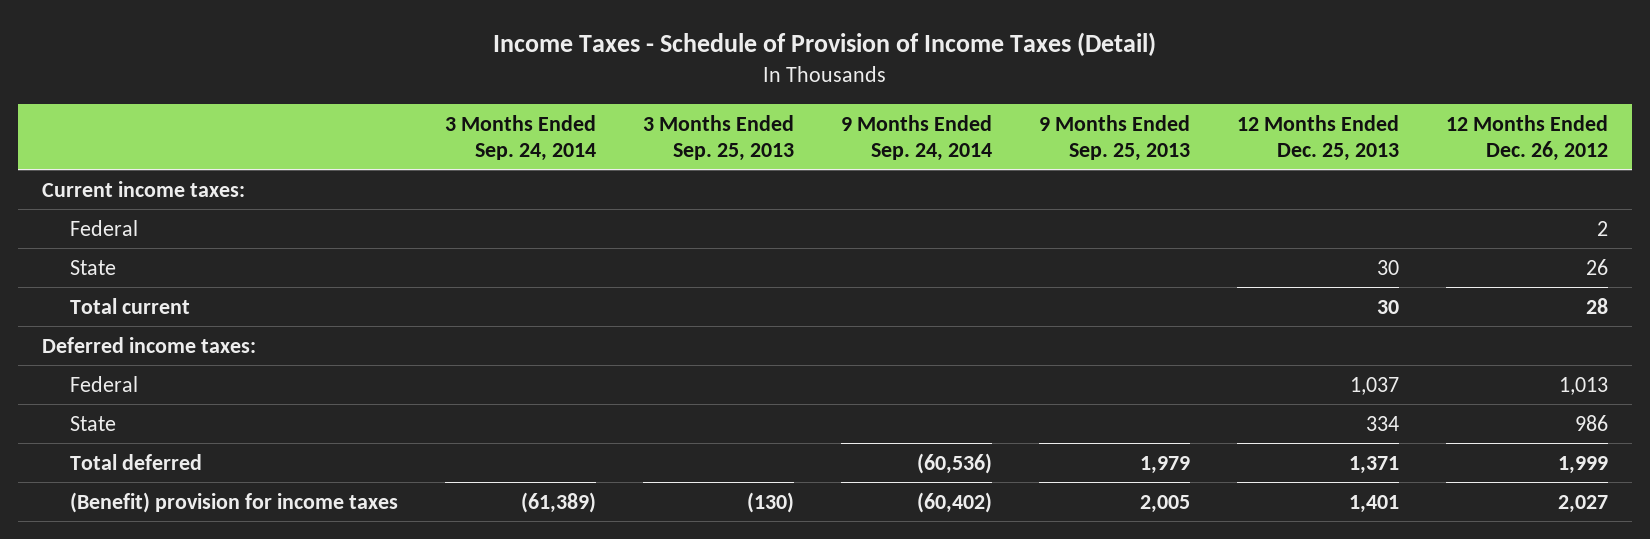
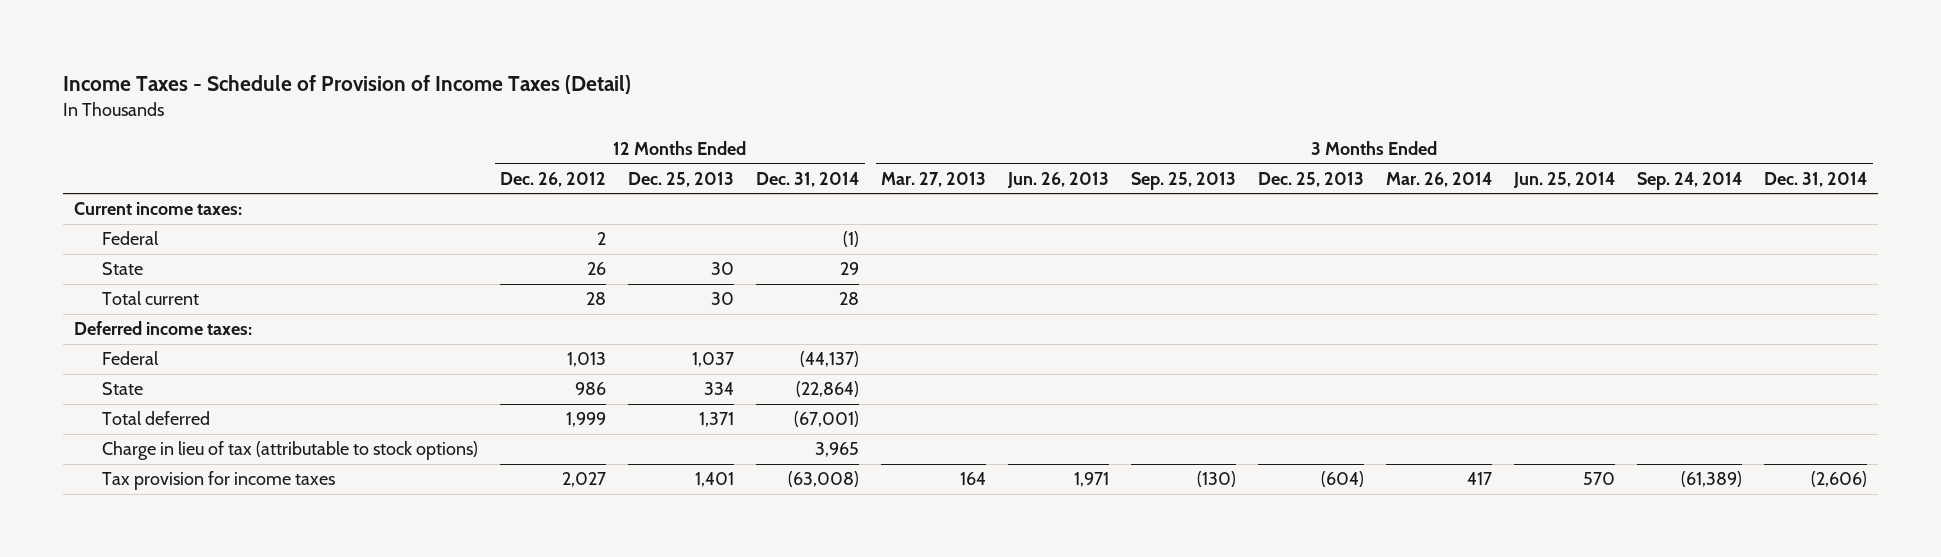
- | 3 Months Ended Sep. 24, 2014 | 3 Months Ended Sep. 25, 2013 | 9 Months Ended Sep. 24, 2014 | 9 Months Ended Sep. 25, 2013 | 12 Months Ended Dec. 25, 2013 | 12 Months Ended Dec. 26, 2012
+ | 12 Months Ended Dec. 26, 2012 | 12 Months Ended Dec. 25, 2013 | 12 Months Ended Dec. 31, 2014 | 3 Months Ended Mar. 27, 2013 | 3 Months Ended Jun. 26, 2013 | 3 Months Ended Sep. 25, 2013 | 3 Months Ended Dec. 25, 2013 | 3 Months Ended Mar. 26, 2014 | 3 Months Ended Jun. 25, 2014 | 3 Months Ended Sep. 24, 2014 | 3 Months Ended Dec. 31, 2014
- (Benefit) provision for income taxes | (61,389) | (130) | (60,402) | 2,005 | 1,401 | 2,027
+ Charge in lieu of tax (attributable to stock options) | | | 3,965 | | | | | | | |
+ Tax provision for income taxes | 2,027 | 1,401 | (63,008) | 164 | 1,971 | (130) | (604) | 417 | 570 | (61,389) | (2,606)

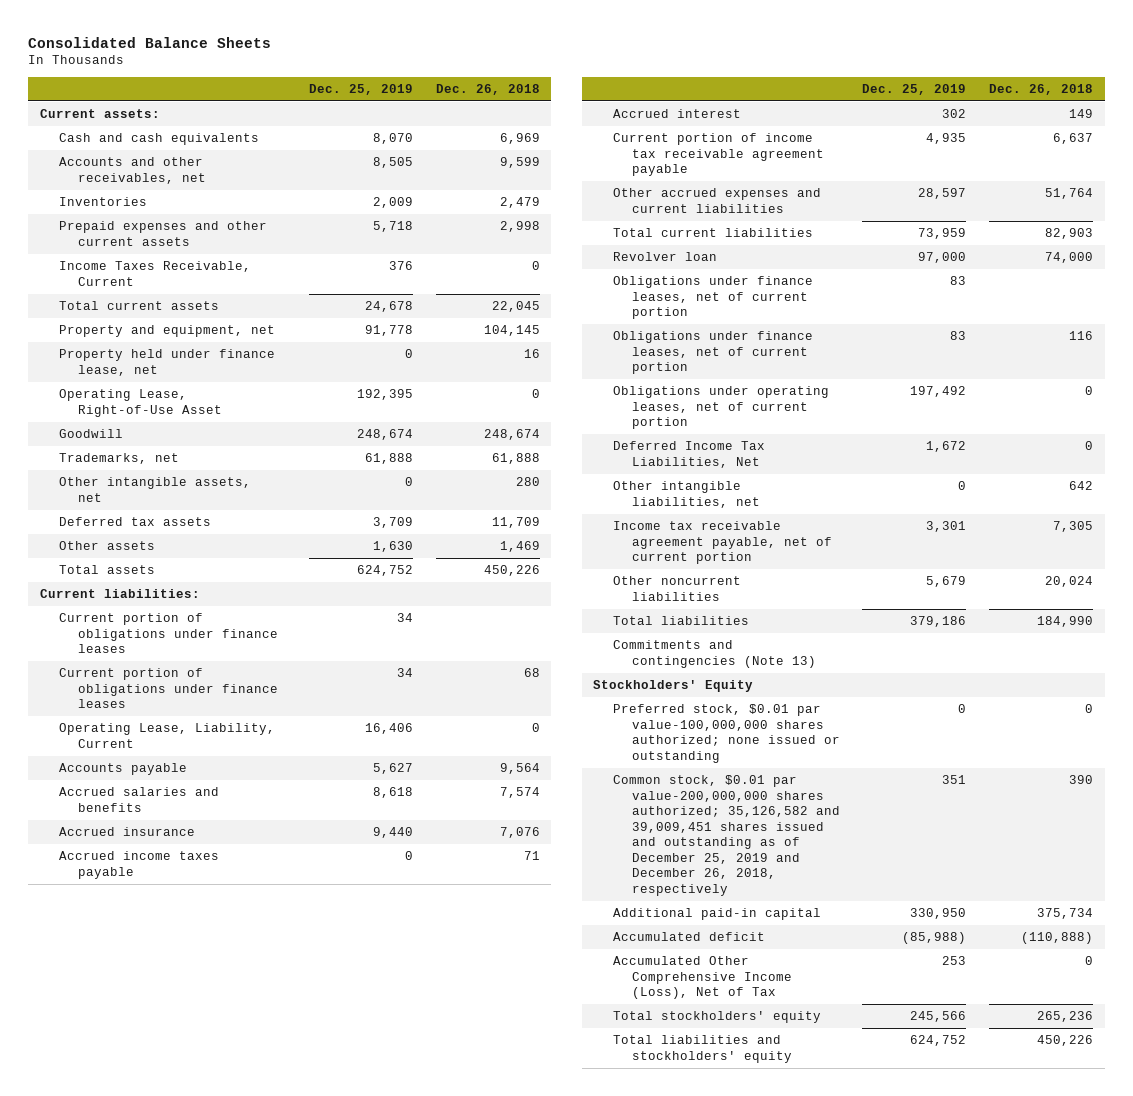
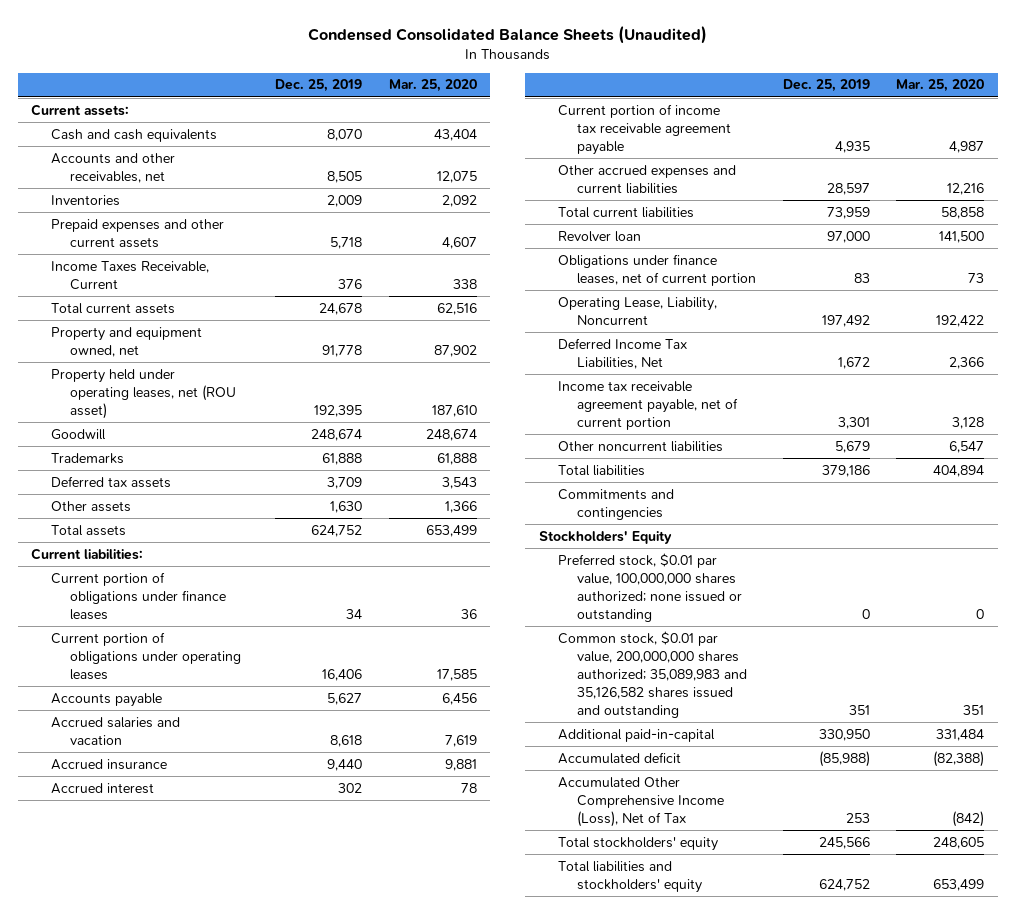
- Consolidated Balance Sheets
+ Condensed Consolidated Balance Sheets (Unaudited)
- | Dec. 25, 2019 | Dec. 26, 2018
+ | Dec. 25, 2019 | Mar. 25, 2020
- Property and equipment, net | 91,778 | 104,145
- Property held under finance lease, net | 0 | 16
- Operating Lease, Right-of-Use Asset | 192,395 | 0
+ Property and equipment owned, net | 91,778 | 87,902
+ Property held under operating leases, net (ROU asset) | 192,395 | 187,610
- Trademarks, net | 61,888 | 61,888
- Other intangible assets, net | 0 | 280
+ Trademarks | 61,888 | 61,888
- Current portion of obligations under finance leases | 34 | 68
- Operating Lease, Liability, Current | 16,406 | 0
+ Current portion of obligations under operating leases | 16,406 | 17,585
- Accrued salaries and benefits | 8,618 | 7,574
+ Accrued salaries and vacation | 8,618 | 7,619
- Accrued income taxes payable | 0 | 71
- Obligations under finance leases, net of current portion | 83 | 116
- Obligations under operating leases, net of current portion | 197,492 | 0
+ Operating Lease, Liability, Noncurrent | 197,492 | 192,422
- Other intangible liabilities, net | 0 | 642
- Commitments and contingencies (Note 13)
+ Commitments and contingencies
- Preferred stock, $0.01 par value-100,000,000 shares authorized; none issued or outstanding | 0 | 0
- Common stock, $0.01 par value-200,000,000 shares authorized; 35,126,582 and 39,009,451 shares issued and outstanding as of December 25, 2019 and December 26, 2018, respectively | 351 | 390
- Additional paid-in capital | 330,950 | 375,734
+ Preferred stock, $0.01 par value, 100,000,000 shares authorized; none issued or outstanding | 0 | 0
+ Common stock, $0.01 par value, 200,000,000 shares authorized; 35,089,983 and 35,126,582 shares issued and outstanding | 351 | 351
+ Additional paid-in-capital | 330,950 | 331,484

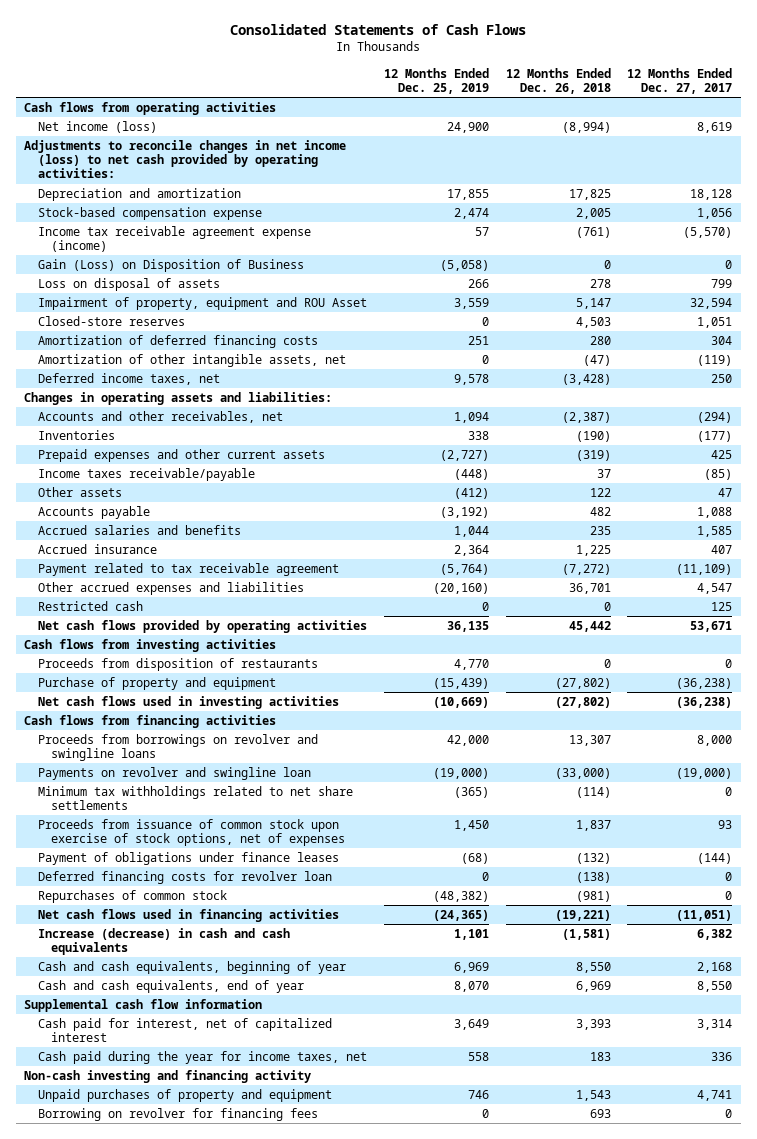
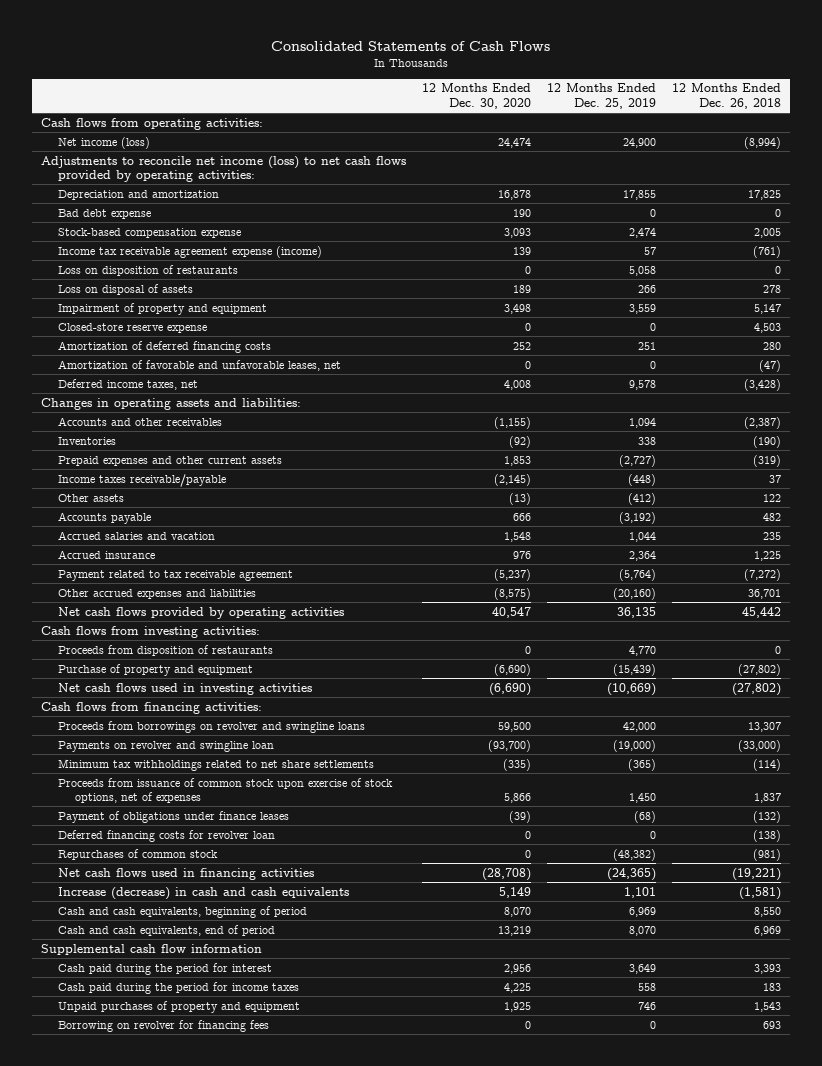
- | 12 Months Ended Dec. 25, 2019 | 12 Months Ended Dec. 26, 2018 | 12 Months Ended Dec. 27, 2017
+ | 12 Months Ended Dec. 30, 2020 | 12 Months Ended Dec. 25, 2019 | 12 Months Ended Dec. 26, 2018
- Cash flows from operating activities
+ Cash flows from operating activities:
- Adjustments to reconcile changes in net income (loss) to net cash provided by operating activities:
+ Adjustments to reconcile net income (loss) to net cash flows provided by operating activities:
+ Bad debt expense | 190 | 0 | 0
- Gain (Loss) on Disposition of Business | (5,058) | 0 | 0
+ Loss on disposition of restaurants | 0 | 5,058 | 0
- Impairment of property, equipment and ROU Asset | 3,559 | 5,147 | 32,594
- Closed-store reserves | 0 | 4,503 | 1,051
+ Impairment of property and equipment | 3,498 | 3,559 | 5,147
+ Closed-store reserve expense | 0 | 0 | 4,503
- Amortization of other intangible assets, net | 0 | (47) | (119)
+ Amortization of favorable and unfavorable leases, net | 0 | 0 | (47)
- Accounts and other receivables, net | 1,094 | (2,387) | (294)
+ Accounts and other receivables | (1,155) | 1,094 | (2,387)
- Accrued salaries and benefits | 1,044 | 235 | 1,585
+ Accrued salaries and vacation | 1,548 | 1,044 | 235
- Restricted cash | 0 | 0 | 125
- Cash flows from investing activities
+ Cash flows from investing activities:
- Cash flows from financing activities
+ Cash flows from financing activities:
- Cash and cash equivalents, beginning of year | 6,969 | 8,550 | 2,168
- Cash and cash equivalents, end of year | 8,070 | 6,969 | 8,550
+ Cash and cash equivalents, beginning of period | 8,070 | 6,969 | 8,550
+ Cash and cash equivalents, end of period | 13,219 | 8,070 | 6,969
- Cash paid for interest, net of capitalized interest | 3,649 | 3,393 | 3,314
- Cash paid during the year for income taxes, net | 558 | 183 | 336
- Non-cash investing and financing activity
+ Cash paid during the period for interest | 2,956 | 3,649 | 3,393
+ Cash paid during the period for income taxes | 4,225 | 558 | 183

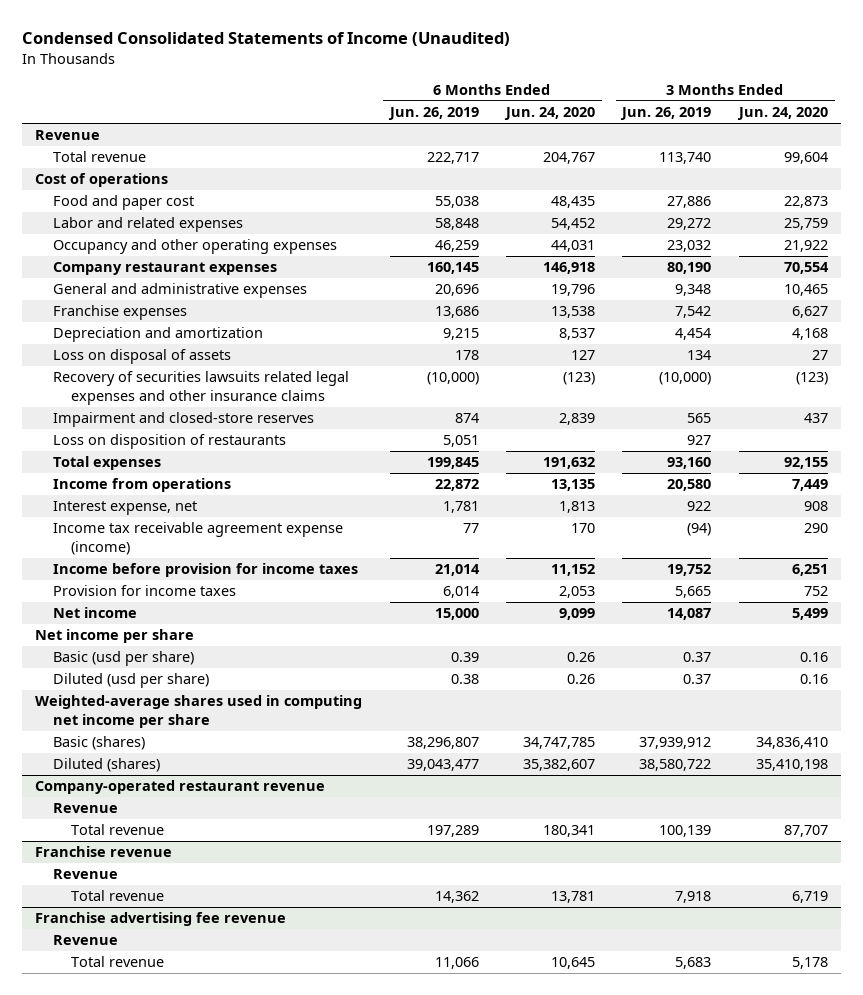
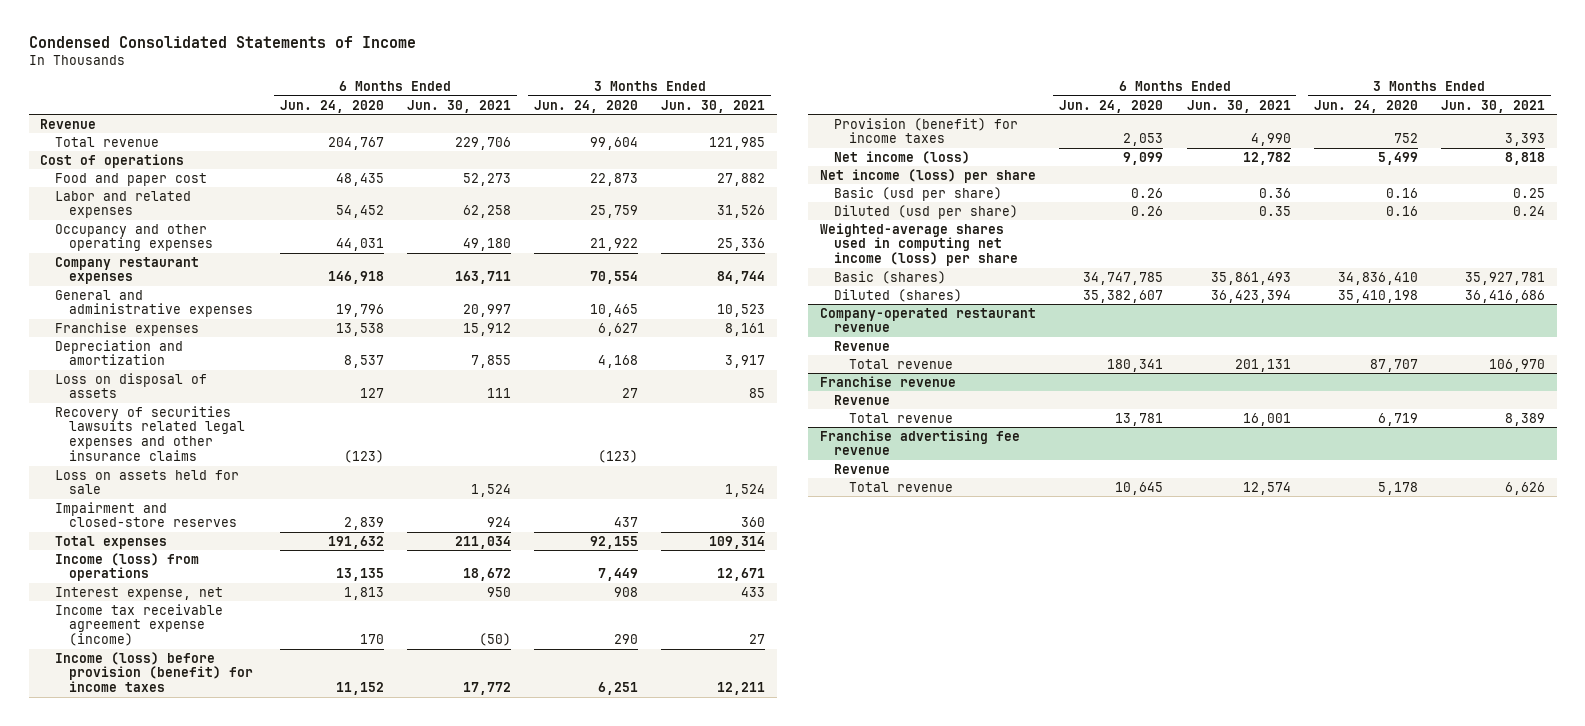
- Condensed Consolidated Statements of Income (Unaudited)
+ Condensed Consolidated Statements of Income
- | 6 Months Ended Jun. 26, 2019 | 6 Months Ended Jun. 24, 2020 | 3 Months Ended Jun. 26, 2019 | 3 Months Ended Jun. 24, 2020
+ | 6 Months Ended Jun. 24, 2020 | 6 Months Ended Jun. 30, 2021 | 3 Months Ended Jun. 24, 2020 | 3 Months Ended Jun. 30, 2021
+ Loss on assets held for sale | | 1,524 | | 1,524
- Loss on disposition of restaurants | 5,051 | | 927 |
- Income from operations | 22,872 | 13,135 | 20,580 | 7,449
+ Income (loss) from operations | 13,135 | 18,672 | 7,449 | 12,671
- Income before provision for income taxes | 21,014 | 11,152 | 19,752 | 6,251
- Provision for income taxes | 6,014 | 2,053 | 5,665 | 752
- Net income | 15,000 | 9,099 | 14,087 | 5,499
- Net income per share
+ Income (loss) before provision (benefit) for income taxes | 11,152 | 17,772 | 6,251 | 12,211
+ Provision (benefit) for income taxes | 2,053 | 4,990 | 752 | 3,393
+ Net income (loss) | 9,099 | 12,782 | 5,499 | 8,818
+ Net income (loss) per share
- Weighted-average shares used in computing net income per share
+ Weighted-average shares used in computing net income (loss) per share

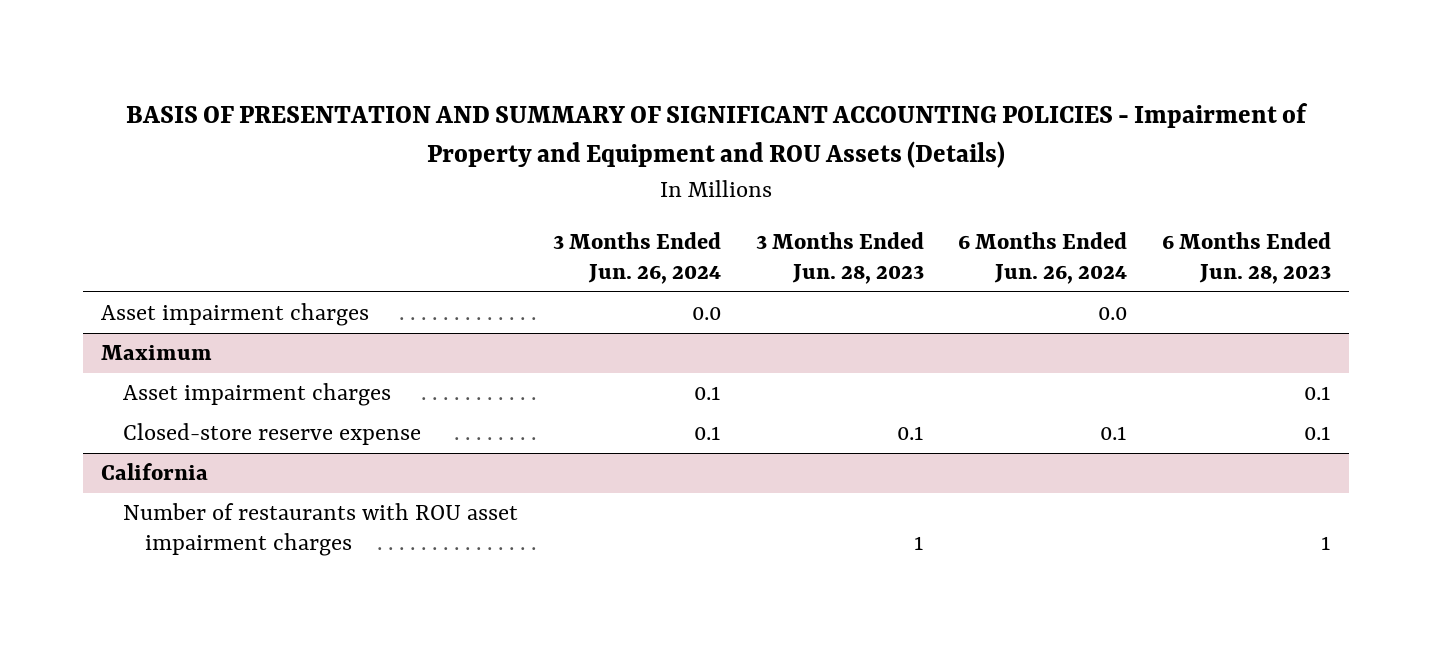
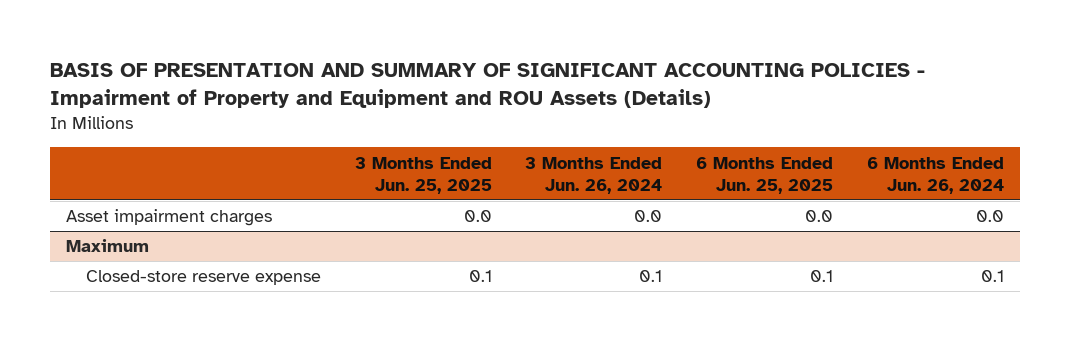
- | 3 Months Ended Jun. 26, 2024 | 3 Months Ended Jun. 28, 2023 | 6 Months Ended Jun. 26, 2024 | 6 Months Ended Jun. 28, 2023
+ | 3 Months Ended Jun. 25, 2025 | 3 Months Ended Jun. 26, 2024 | 6 Months Ended Jun. 25, 2025 | 6 Months Ended Jun. 26, 2024
@ Maximum
- Asset impairment charges | 0.1 | | | 0.1
- California
- Number of restaurants with ROU asset impairment charges | | 1 | | 1

